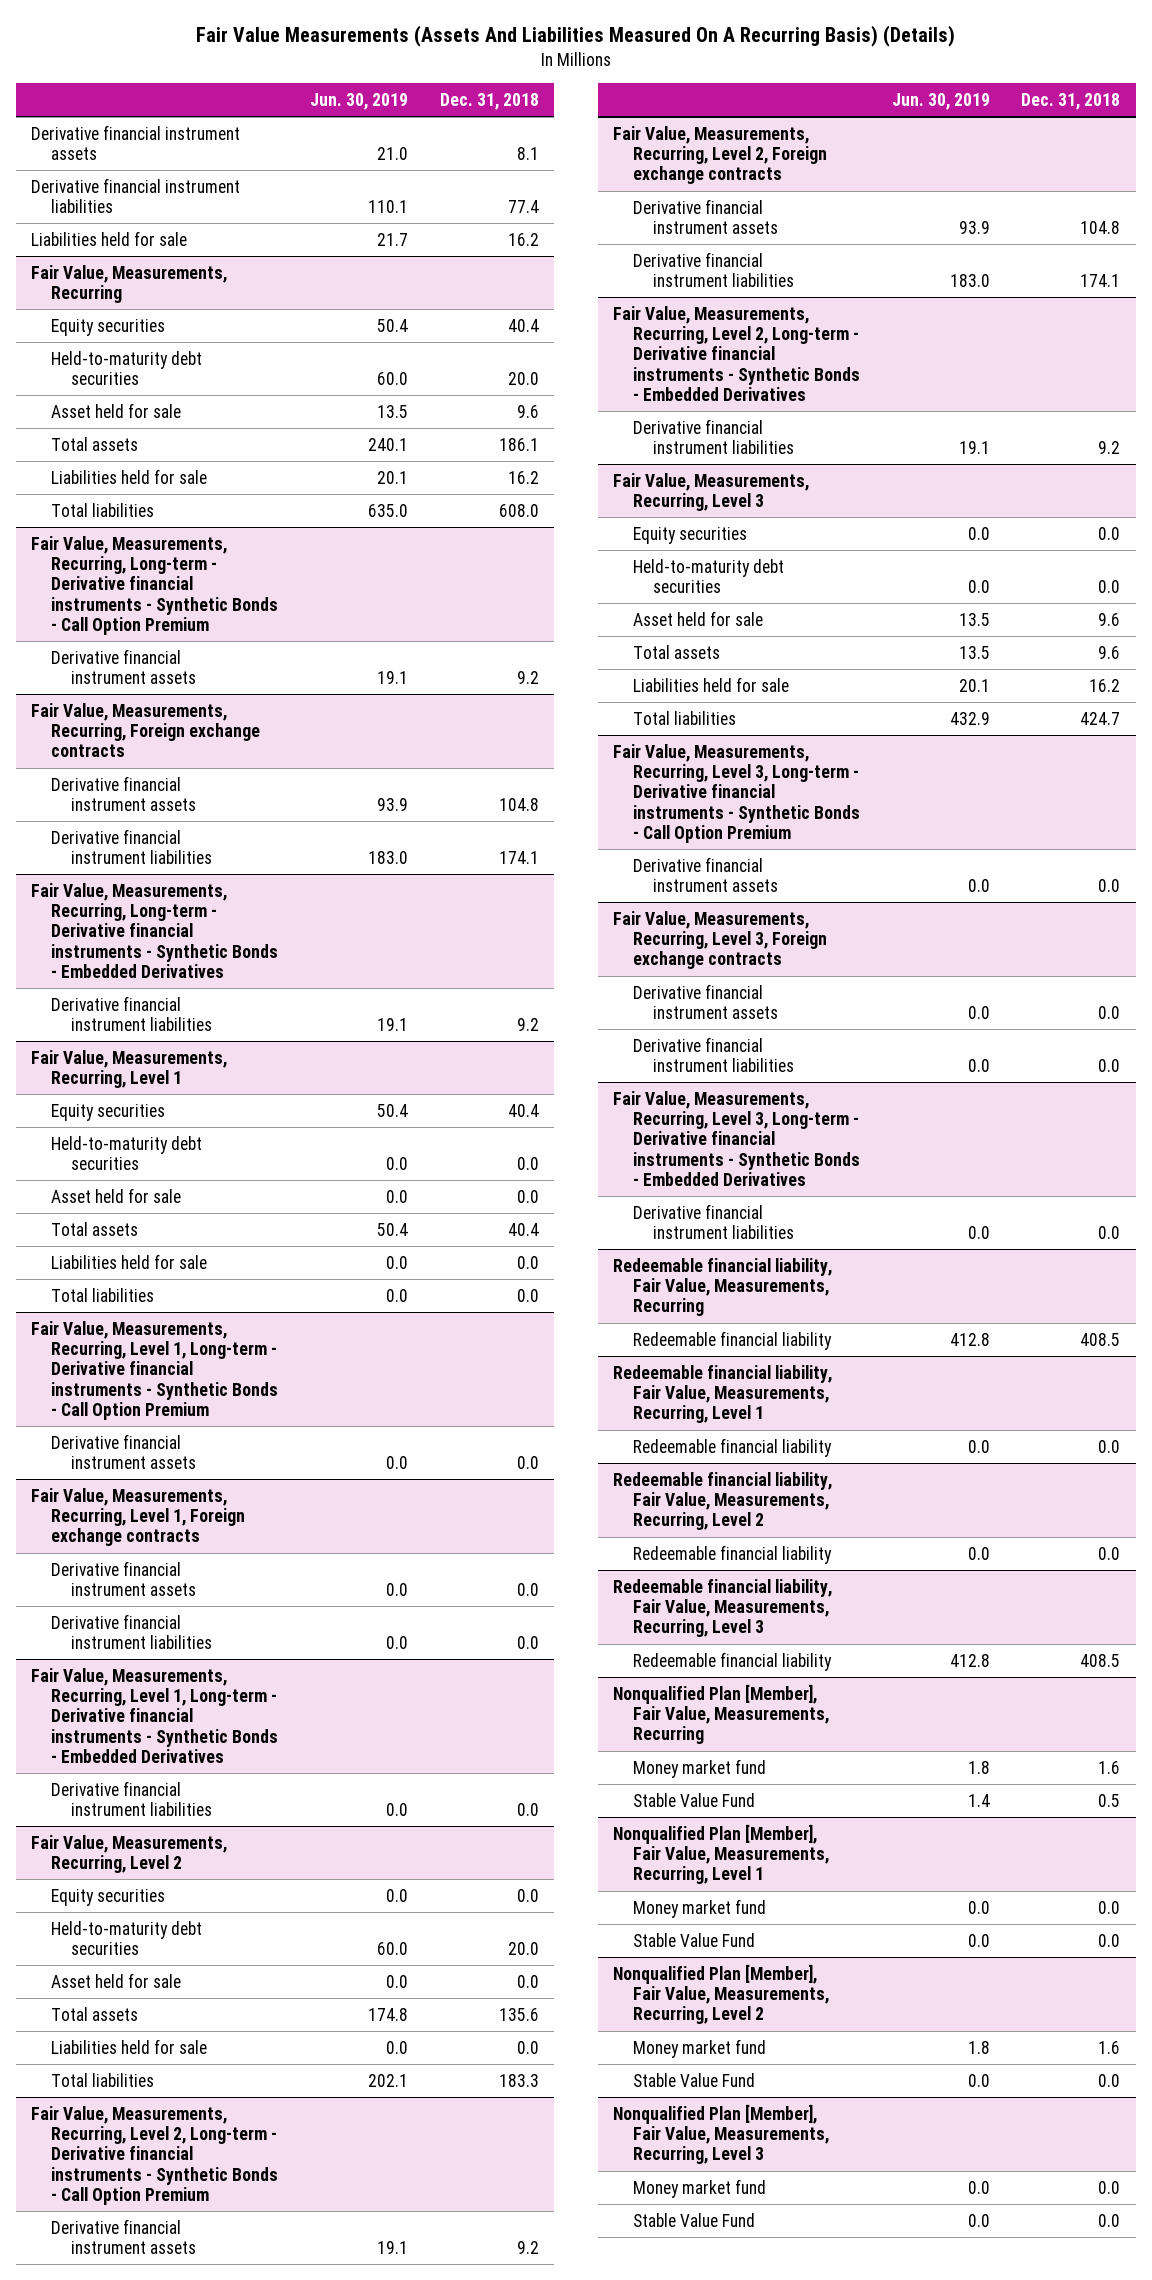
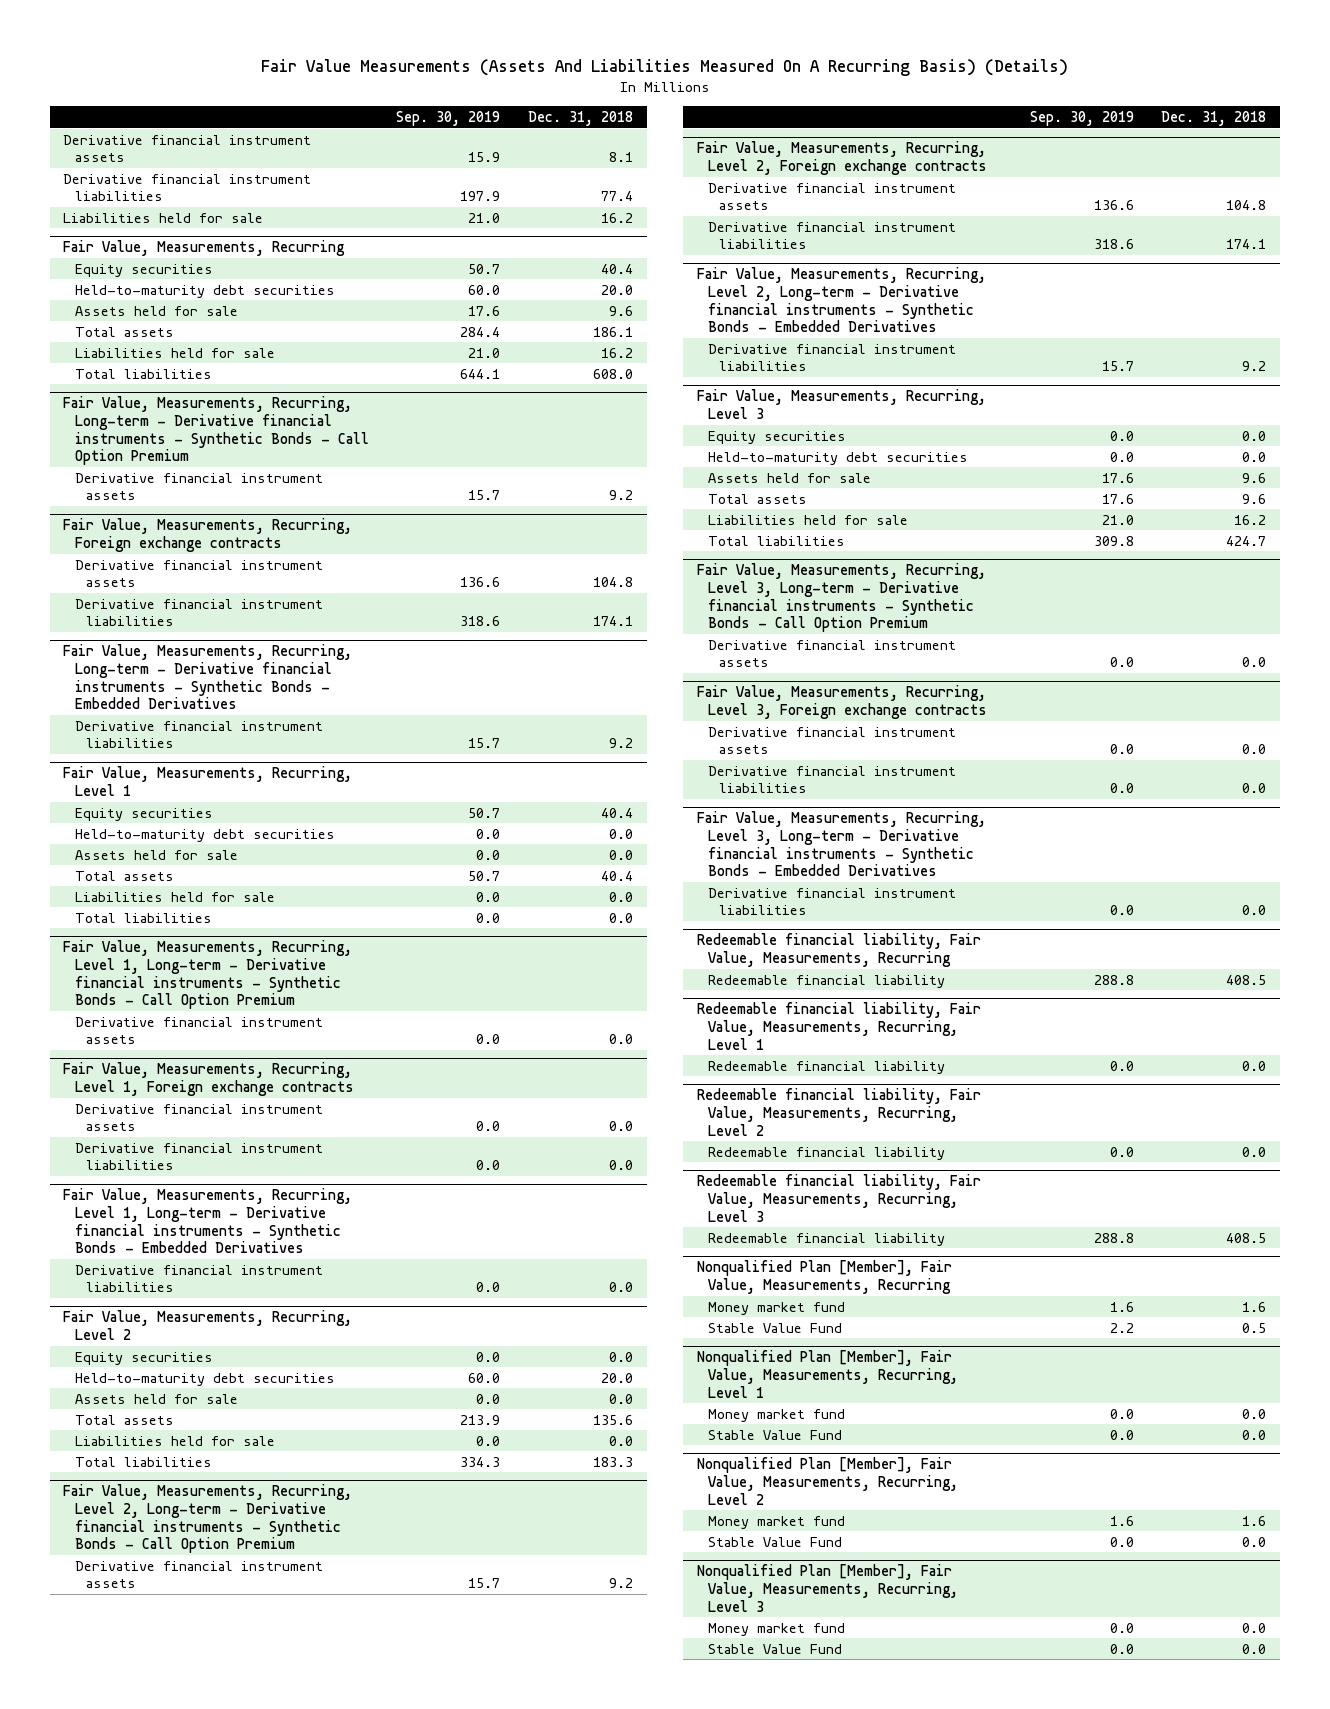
- | Jun. 30, 2019 | Dec. 31, 2018
+ | Sep. 30, 2019 | Dec. 31, 2018
@ Fair Value, Measurements, Recurring
- Asset held for sale | 13.5 | 9.6
+ Assets held for sale | 17.6 | 9.6
@ Fair Value, Measurements, Recurring, Level 1
- Asset held for sale | 0.0 | 0.0
+ Assets held for sale | 0.0 | 0.0
@ Fair Value, Measurements, Recurring, Level 2
- Asset held for sale | 0.0 | 0.0
+ Assets held for sale | 0.0 | 0.0
@ Fair Value, Measurements, Recurring, Level 3
- Asset held for sale | 13.5 | 9.6
+ Assets held for sale | 17.6 | 9.6

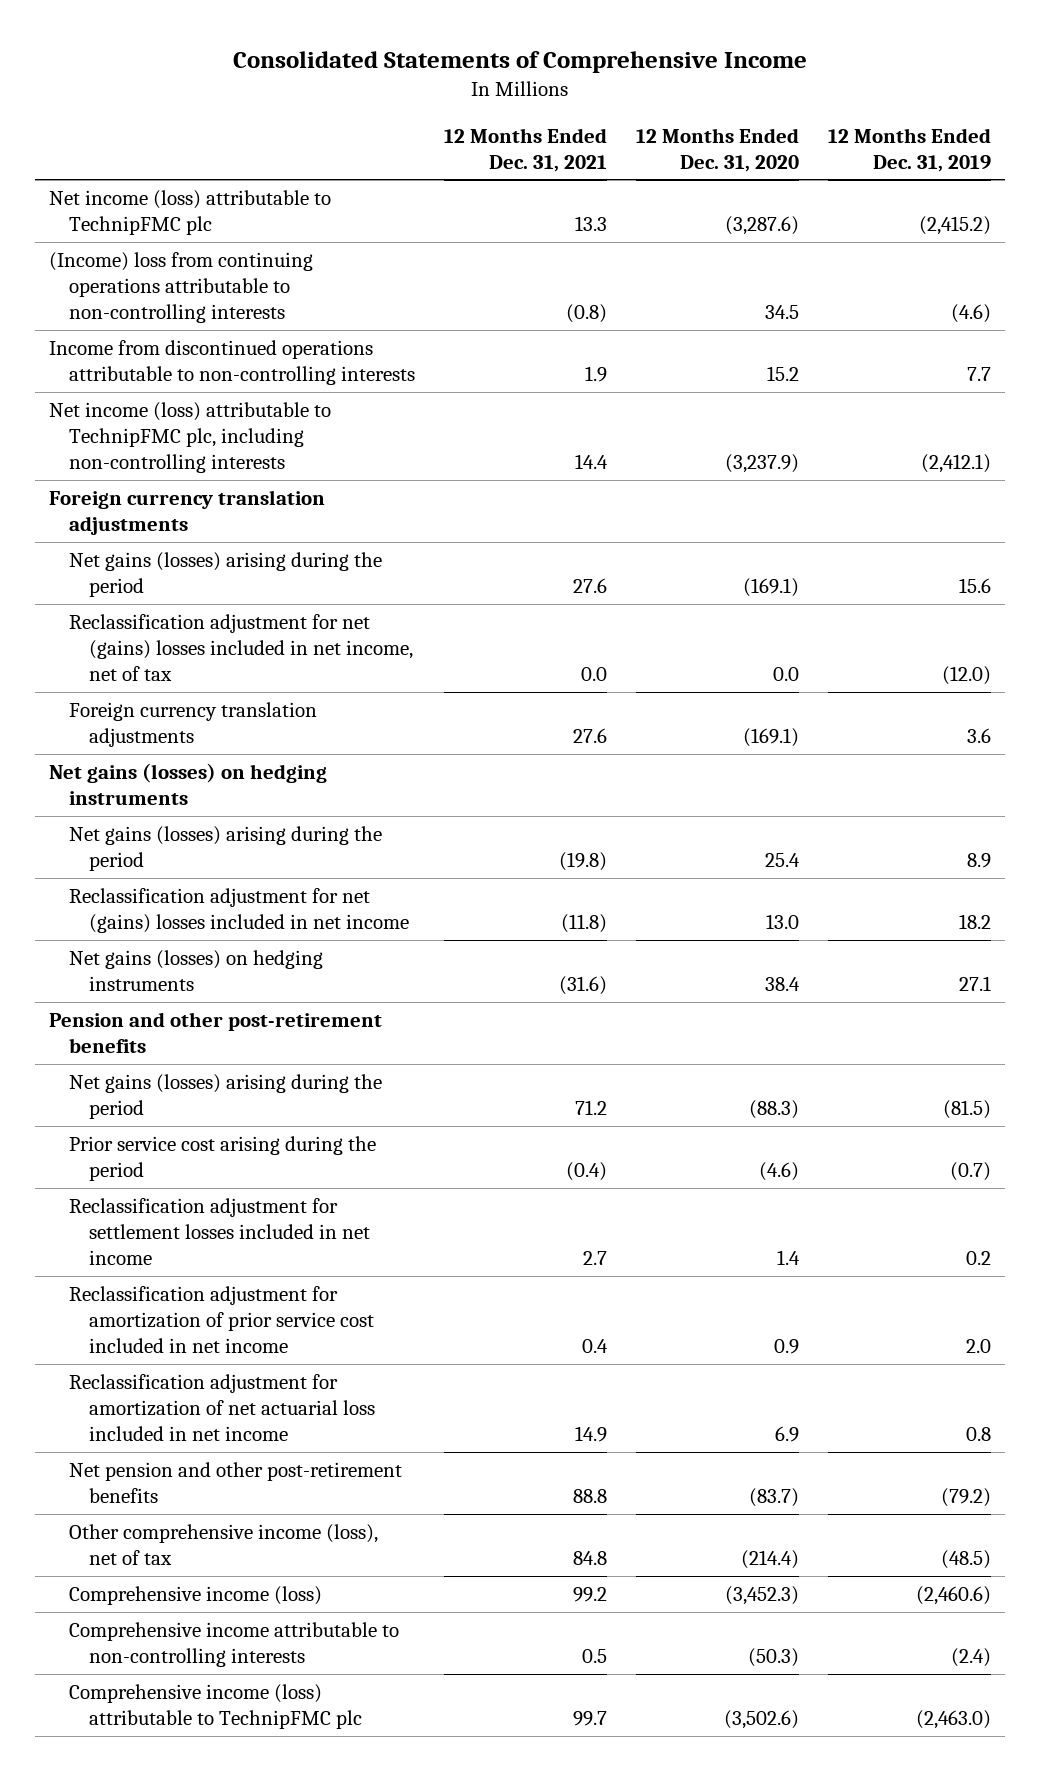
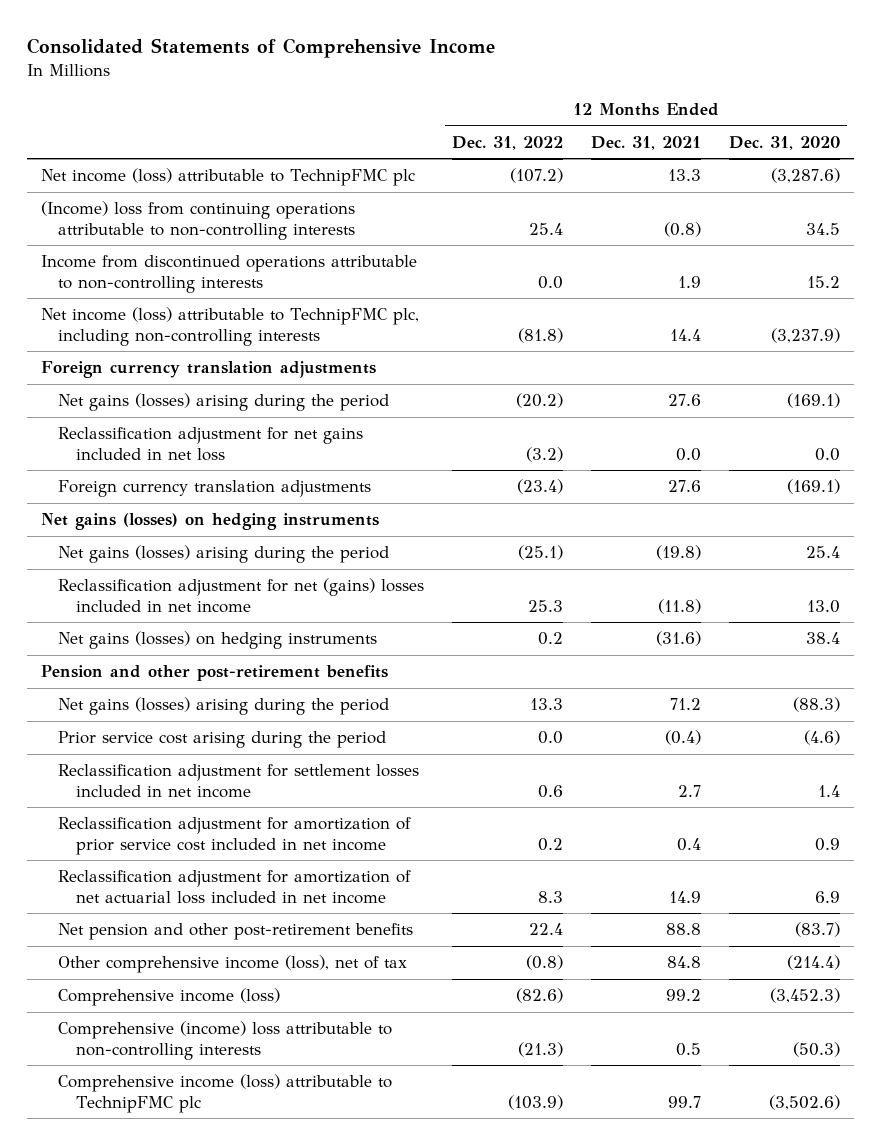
- | 12 Months Ended Dec. 31, 2021 | 12 Months Ended Dec. 31, 2020 | 12 Months Ended Dec. 31, 2019
+ | 12 Months Ended Dec. 31, 2022 | 12 Months Ended Dec. 31, 2021 | 12 Months Ended Dec. 31, 2020
- Reclassification adjustment for net (gains) losses included in net income, net of tax | 0.0 | 0.0 | (12.0)
+ Reclassification adjustment for net gains included in net loss | (3.2) | 0.0 | 0.0
- Comprehensive income attributable to non-controlling interests | 0.5 | (50.3) | (2.4)
+ Comprehensive (income) loss attributable to non-controlling interests | (21.3) | 0.5 | (50.3)

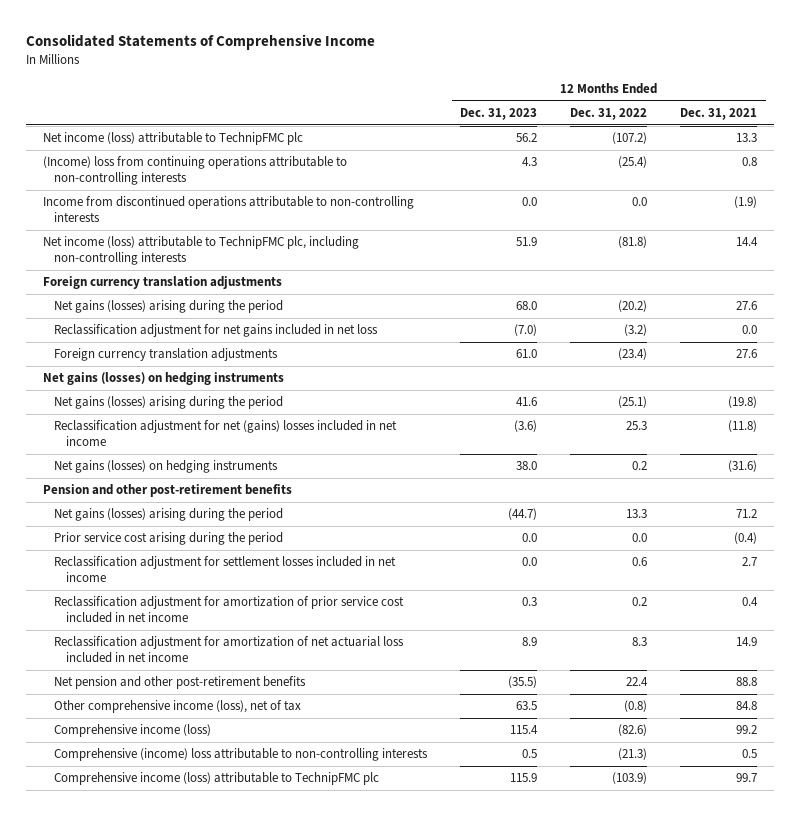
- | 12 Months Ended Dec. 31, 2022 | 12 Months Ended Dec. 31, 2021 | 12 Months Ended Dec. 31, 2020
+ | 12 Months Ended Dec. 31, 2023 | 12 Months Ended Dec. 31, 2022 | 12 Months Ended Dec. 31, 2021
- (Income) loss from continuing operations attributable to non-controlling interests | 25.4 | (0.8) | 34.5
- Income from discontinued operations attributable to non-controlling interests | 0.0 | 1.9 | 15.2
+ (Income) loss from continuing operations attributable to non-controlling interests | 4.3 | (25.4) | 0.8
+ Income from discontinued operations attributable to non-controlling interests | 0.0 | 0.0 | (1.9)

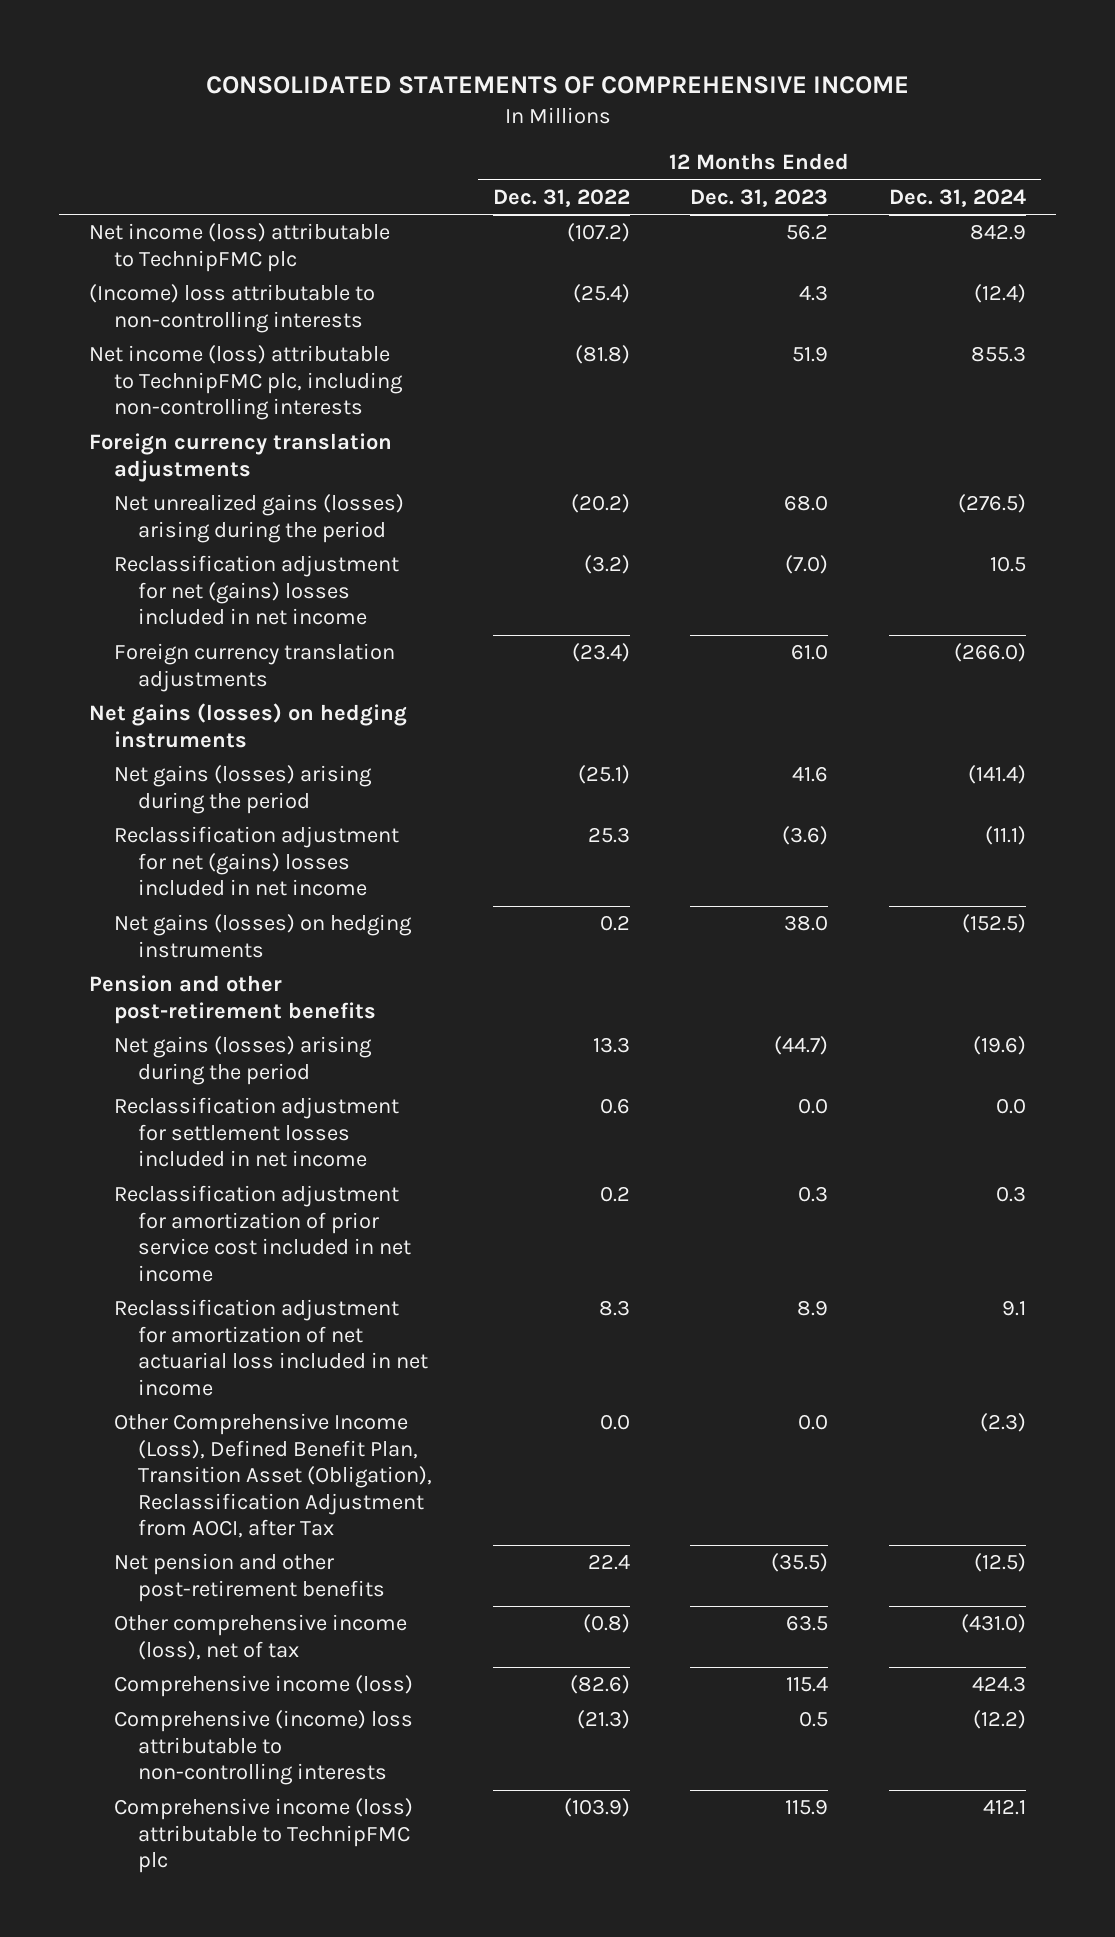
- Consolidated Statements of Comprehensive Income
+ CONSOLIDATED STATEMENTS OF COMPREHENSIVE INCOME
- | 12 Months Ended Dec. 31, 2023 | 12 Months Ended Dec. 31, 2022 | 12 Months Ended Dec. 31, 2021
+ | 12 Months Ended Dec. 31, 2022 | 12 Months Ended Dec. 31, 2023 | 12 Months Ended Dec. 31, 2024
- (Income) loss from continuing operations attributable to non-controlling interests | 4.3 | (25.4) | 0.8
- Income from discontinued operations attributable to non-controlling interests | 0.0 | 0.0 | (1.9)
+ (Income) loss attributable to non-controlling interests | (25.4) | 4.3 | (12.4)
- Net gains (losses) arising during the period | 68.0 | (20.2) | 27.6
- Reclassification adjustment for net gains included in net loss | (7.0) | (3.2) | 0.0
+ Net unrealized gains (losses) arising during the period | (20.2) | 68.0 | (276.5)
+ Reclassification adjustment for net (gains) losses included in net income | (3.2) | (7.0) | 10.5
- Prior service cost arising during the period | 0.0 | 0.0 | (0.4)
+ Other Comprehensive Income (Loss), Defined Benefit Plan, Transition Asset (Obligation), Reclassification Adjustment from AOCI, after Tax | 0.0 | 0.0 | (2.3)

